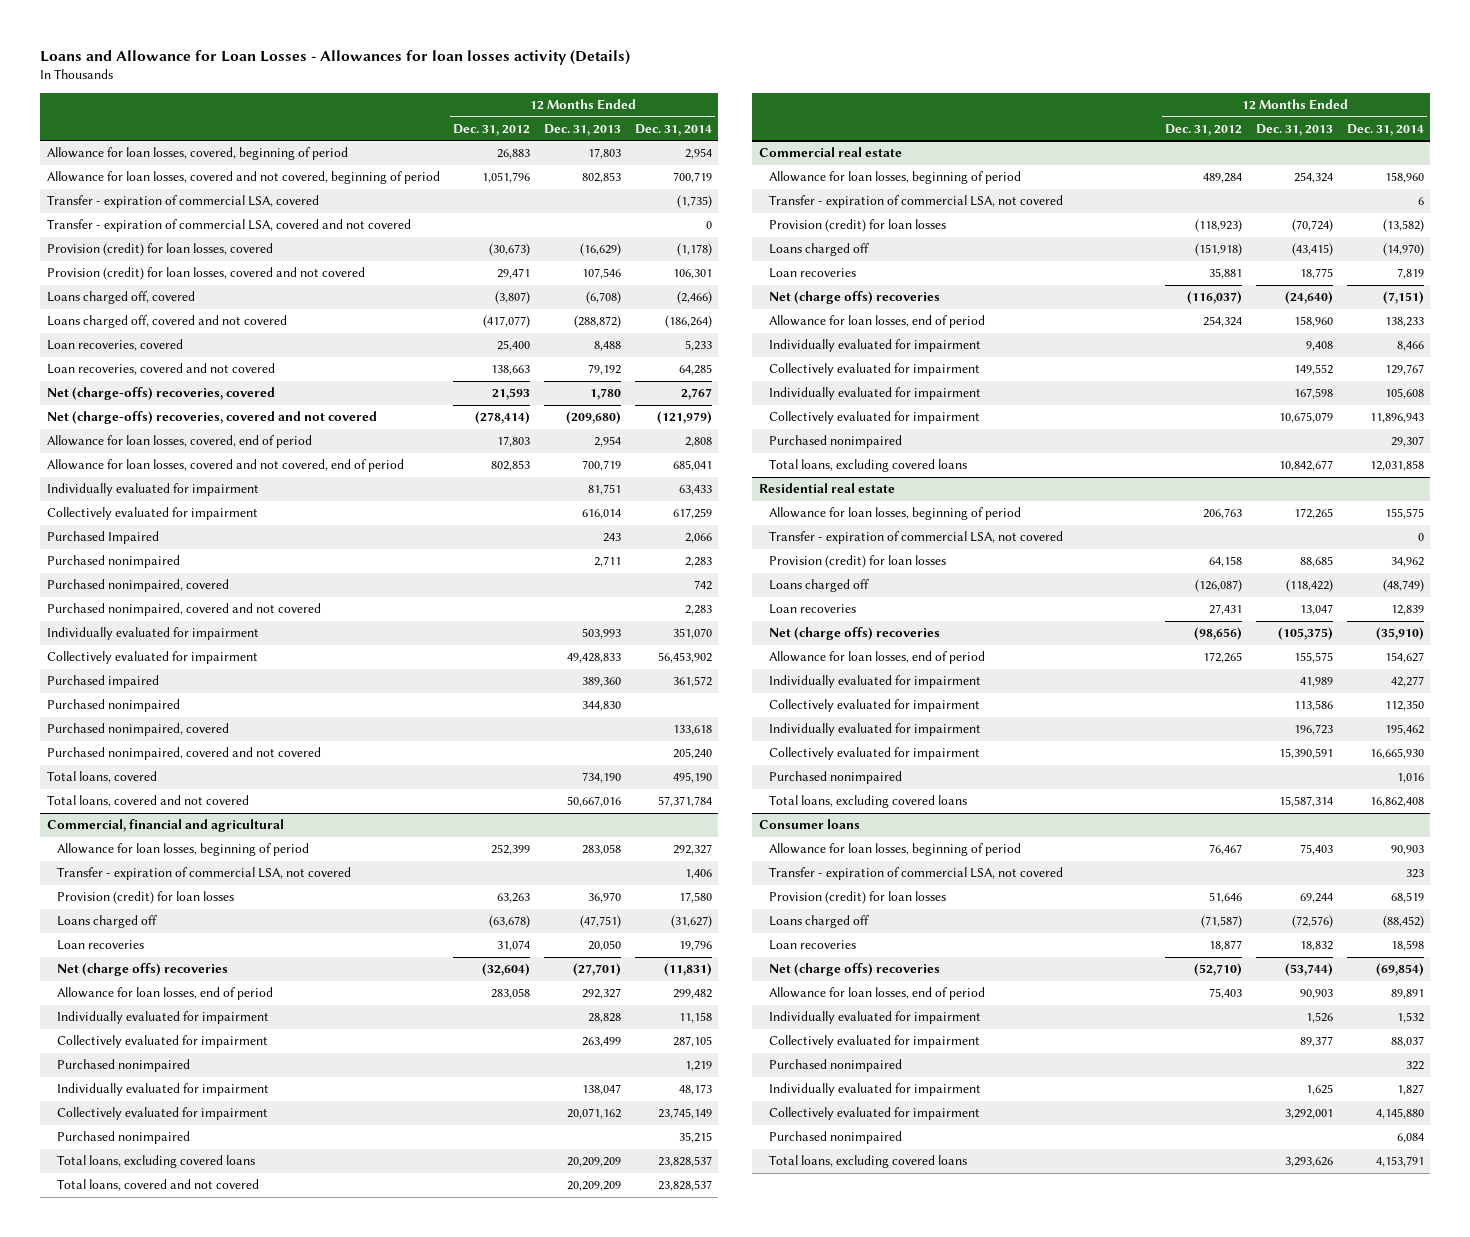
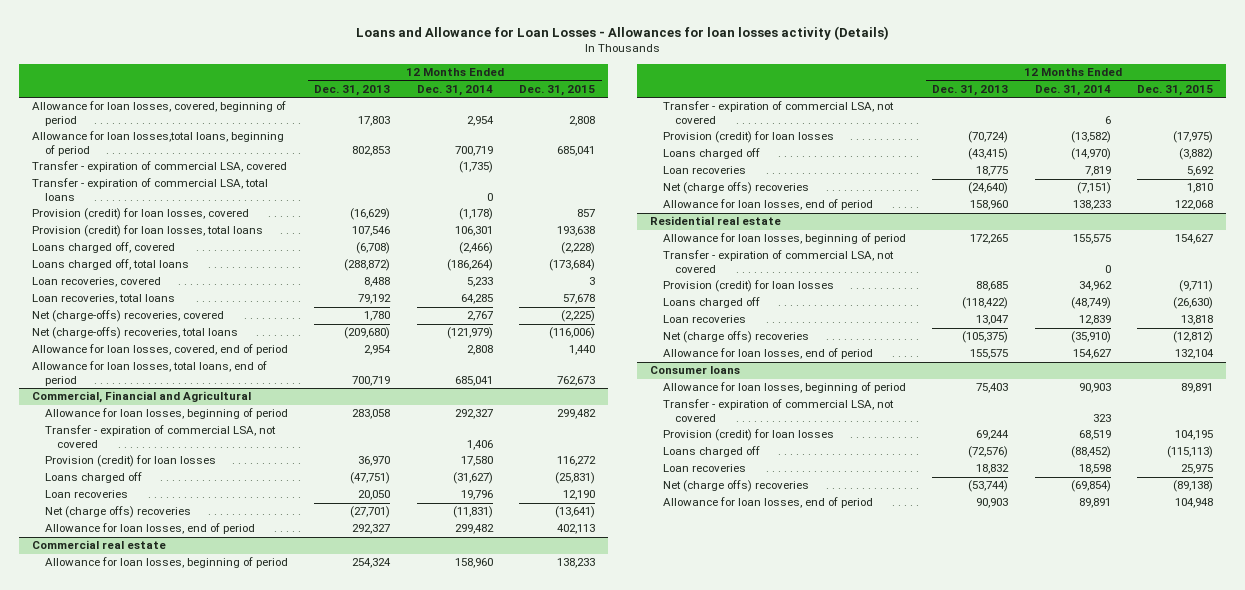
- | 12 Months Ended Dec. 31, 2012 | 12 Months Ended Dec. 31, 2013 | 12 Months Ended Dec. 31, 2014
+ | 12 Months Ended Dec. 31, 2013 | 12 Months Ended Dec. 31, 2014 | 12 Months Ended Dec. 31, 2015
- Allowance for loan losses, covered and not covered, beginning of period | 1,051,796 | 802,853 | 700,719
+ Allowance for loan losses,total loans, beginning of period | 802,853 | 700,719 | 685,041
- Transfer - expiration of commercial LSA, covered and not covered | | | 0
+ Transfer - expiration of commercial LSA, total loans | | 0 |
- Provision (credit) for loan losses, covered and not covered | 29,471 | 107,546 | 106,301
+ Provision (credit) for loan losses, total loans | 107,546 | 106,301 | 193,638
- Loans charged off, covered and not covered | (417,077) | (288,872) | (186,264)
+ Loans charged off, total loans | (288,872) | (186,264) | (173,684)
- Loan recoveries, covered and not covered | 138,663 | 79,192 | 64,285
+ Loan recoveries, total loans | 79,192 | 64,285 | 57,678
- Net (charge-offs) recoveries, covered and not covered | (278,414) | (209,680) | (121,979)
+ Net (charge-offs) recoveries, total loans | (209,680) | (121,979) | (116,006)
- Allowance for loan losses, covered and not covered, end of period | 802,853 | 700,719 | 685,041
- Individually evaluated for impairment | | 81,751 | 63,433
- Collectively evaluated for impairment | | 616,014 | 617,259
- Purchased Impaired | | 243 | 2,066
- Purchased nonimpaired | | 2,711 | 2,283
- Purchased nonimpaired, covered | | | 742
- Purchased nonimpaired, covered and not covered | | | 2,283
- Individually evaluated for impairment | | 503,993 | 351,070
- Collectively evaluated for impairment | | 49,428,833 | 56,453,902
- Purchased impaired | | 389,360 | 361,572
- Purchased nonimpaired | | 344,830 |
- Purchased nonimpaired, covered | | | 133,618
- Purchased nonimpaired, covered and not covered | | | 205,240
- Total loans, covered | | 734,190 | 495,190
- Total loans, covered and not covered | | 50,667,016 | 57,371,784
- Commercial, financial and agricultural
+ Allowance for loan losses, total loans, end of period | 700,719 | 685,041 | 762,673
+ Commercial, Financial and Agricultural
- Individually evaluated for impairment | | 28,828 | 11,158
- Collectively evaluated for impairment | | 263,499 | 287,105
- Purchased nonimpaired | | | 1,219
- Individually evaluated for impairment | | 138,047 | 48,173
- Collectively evaluated for impairment | | 20,071,162 | 23,745,149
- Purchased nonimpaired | | | 35,215
- Total loans, excluding covered loans | | 20,209,209 | 23,828,537
- Total loans, covered and not covered | | 20,209,209 | 23,828,537
@ Commercial real estate
- Individually evaluated for impairment | | 9,408 | 8,466
- Collectively evaluated for impairment | | 149,552 | 129,767
- Individually evaluated for impairment | | 167,598 | 105,608
- Collectively evaluated for impairment | | 10,675,079 | 11,896,943
- Purchased nonimpaired | | | 29,307
- Total loans, excluding covered loans | | 10,842,677 | 12,031,858
@ Residential real estate
- Individually evaluated for impairment | | 41,989 | 42,277
- Collectively evaluated for impairment | | 113,586 | 112,350
- Individually evaluated for impairment | | 196,723 | 195,462
- Collectively evaluated for impairment | | 15,390,591 | 16,665,930
- Purchased nonimpaired | | | 1,016
- Total loans, excluding covered loans | | 15,587,314 | 16,862,408
@ Consumer loans
- Individually evaluated for impairment | | 1,526 | 1,532
- Collectively evaluated for impairment | | 89,377 | 88,037
- Purchased nonimpaired | | | 322
- Individually evaluated for impairment | | 1,625 | 1,827
- Collectively evaluated for impairment | | 3,292,001 | 4,145,880
- Purchased nonimpaired | | | 6,084
- Total loans, excluding covered loans | | 3,293,626 | 4,153,791

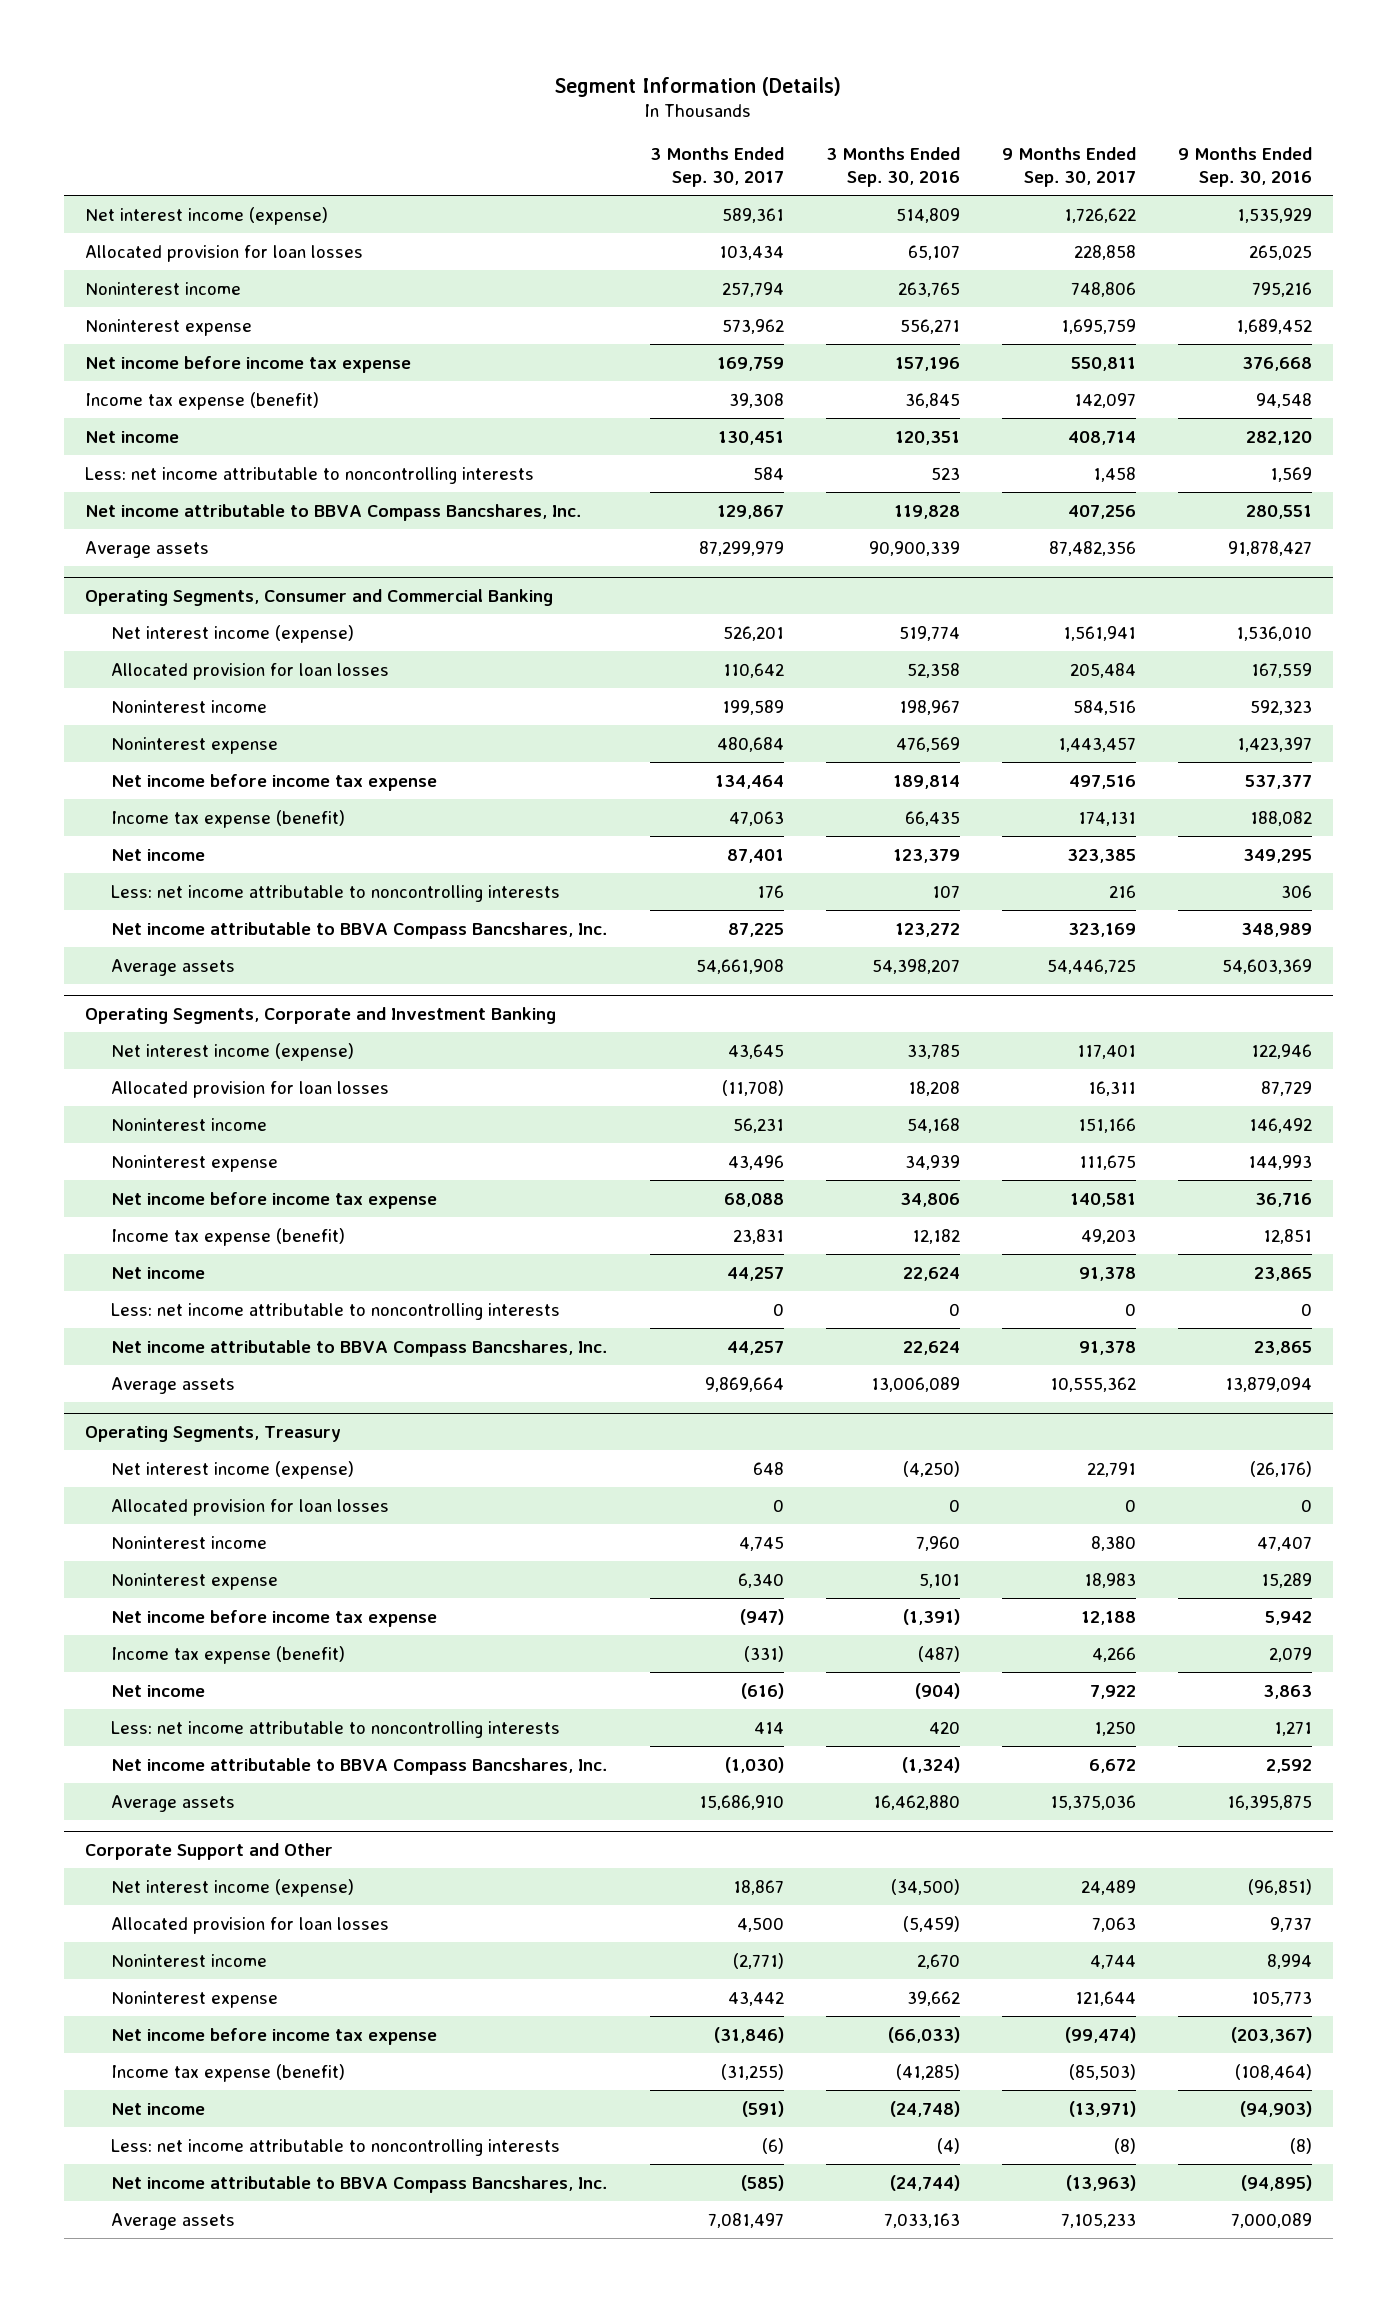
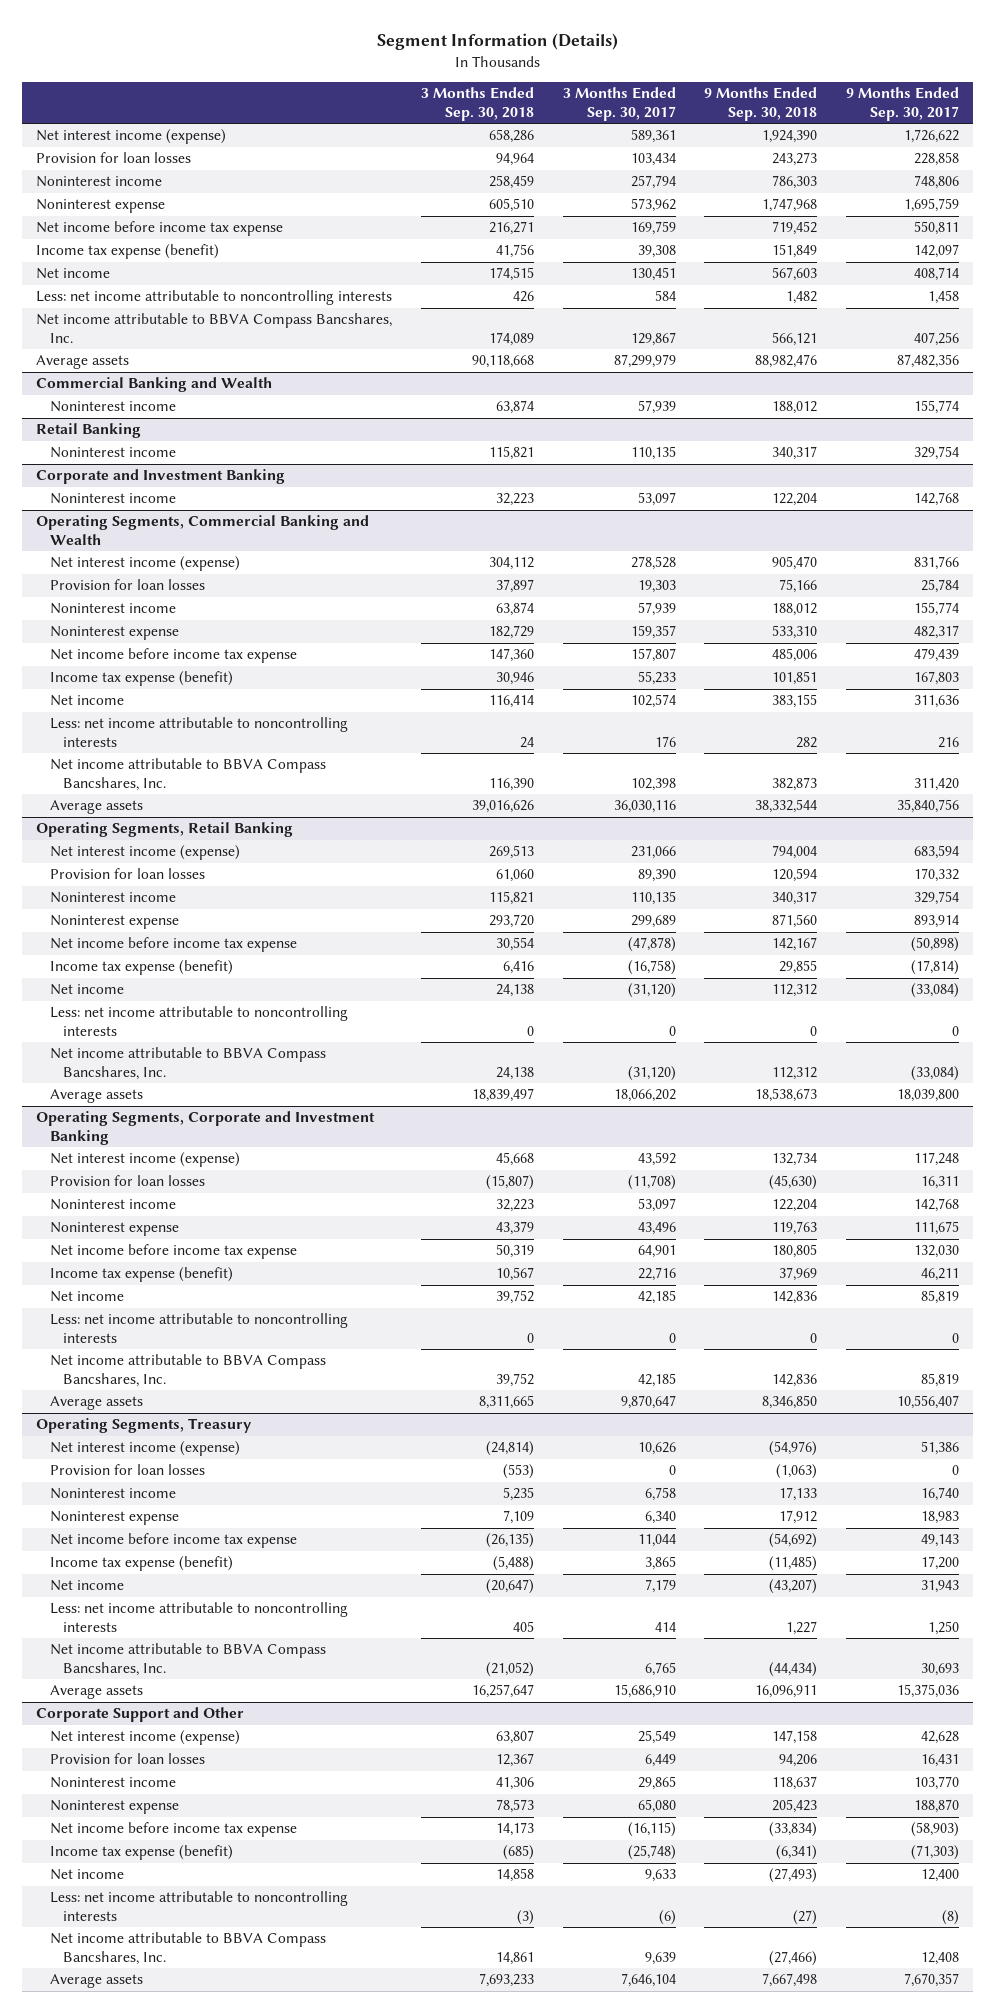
- | 3 Months Ended Sep. 30, 2017 | 3 Months Ended Sep. 30, 2016 | 9 Months Ended Sep. 30, 2017 | 9 Months Ended Sep. 30, 2016
+ | 3 Months Ended Sep. 30, 2018 | 3 Months Ended Sep. 30, 2017 | 9 Months Ended Sep. 30, 2018 | 9 Months Ended Sep. 30, 2017
- Allocated provision for loan losses | 103,434 | 65,107 | 228,858 | 265,025
+ Provision for loan losses | 94,964 | 103,434 | 243,273 | 228,858
- Operating Segments, Consumer and Commercial Banking
- Net interest income (expense) | 526,201 | 519,774 | 1,561,941 | 1,536,010
- Allocated provision for loan losses | 110,642 | 52,358 | 205,484 | 167,559
- Noninterest income | 199,589 | 198,967 | 584,516 | 592,323
- Noninterest expense | 480,684 | 476,569 | 1,443,457 | 1,423,397
- Net income before income tax expense | 134,464 | 189,814 | 497,516 | 537,377
- Income tax expense (benefit) | 47,063 | 66,435 | 174,131 | 188,082
- Net income | 87,401 | 123,379 | 323,385 | 349,295
+ Commercial Banking and Wealth
+ Noninterest income | 63,874 | 57,939 | 188,012 | 155,774
+ Retail Banking
+ Noninterest income | 115,821 | 110,135 | 340,317 | 329,754
+ Corporate and Investment Banking
+ Noninterest income | 32,223 | 53,097 | 122,204 | 142,768
+ Operating Segments, Commercial Banking and Wealth
+ Net interest income (expense) | 304,112 | 278,528 | 905,470 | 831,766
+ Provision for loan losses | 37,897 | 19,303 | 75,166 | 25,784
+ Noninterest income | 63,874 | 57,939 | 188,012 | 155,774
+ Noninterest expense | 182,729 | 159,357 | 533,310 | 482,317
+ Net income before income tax expense | 147,360 | 157,807 | 485,006 | 479,439
+ Income tax expense (benefit) | 30,946 | 55,233 | 101,851 | 167,803
+ Net income | 116,414 | 102,574 | 383,155 | 311,636
- Net income attributable to BBVA Compass Bancshares, Inc. | 87,225 | 123,272 | 323,169 | 348,989
- Average assets | 54,661,908 | 54,398,207 | 54,446,725 | 54,603,369
+ Net income attributable to BBVA Compass Bancshares, Inc. | 116,390 | 102,398 | 382,873 | 311,420
+ Average assets | 39,016,626 | 36,030,116 | 38,332,544 | 35,840,756
+ Operating Segments, Retail Banking
+ Net interest income (expense) | 269,513 | 231,066 | 794,004 | 683,594
+ Provision for loan losses | 61,060 | 89,390 | 120,594 | 170,332
+ Noninterest income | 115,821 | 110,135 | 340,317 | 329,754
+ Noninterest expense | 293,720 | 299,689 | 871,560 | 893,914
+ Net income before income tax expense | 30,554 | (47,878) | 142,167 | (50,898)
+ Income tax expense (benefit) | 6,416 | (16,758) | 29,855 | (17,814)
+ Net income | 24,138 | (31,120) | 112,312 | (33,084)
+ Less: net income attributable to noncontrolling interests | 0 | 0 | 0 | 0
+ Net income attributable to BBVA Compass Bancshares, Inc. | 24,138 | (31,120) | 112,312 | (33,084)
+ Average assets | 18,839,497 | 18,066,202 | 18,538,673 | 18,039,800
@ Operating Segments, Corporate and Investment Banking
- Net interest income (expense) | 43,645 | 33,785 | 117,401 | 122,946
- Allocated provision for loan losses | (11,708) | 18,208 | 16,311 | 87,729
- Noninterest income | 56,231 | 54,168 | 151,166 | 146,492
+ Net interest income (expense) | 45,668 | 43,592 | 132,734 | 117,248
+ Provision for loan losses | (15,807) | (11,708) | (45,630) | 16,311
+ Noninterest income | 32,223 | 53,097 | 122,204 | 142,768
- Net income before income tax expense | 68,088 | 34,806 | 140,581 | 36,716
- Income tax expense (benefit) | 23,831 | 12,182 | 49,203 | 12,851
- Net income | 44,257 | 22,624 | 91,378 | 23,865
+ Net income before income tax expense | 50,319 | 64,901 | 180,805 | 132,030
+ Income tax expense (benefit) | 10,567 | 22,716 | 37,969 | 46,211
+ Net income | 39,752 | 42,185 | 142,836 | 85,819
- Net income attributable to BBVA Compass Bancshares, Inc. | 44,257 | 22,624 | 91,378 | 23,865
- Average assets | 9,869,664 | 13,006,089 | 10,555,362 | 13,879,094
+ Net income attributable to BBVA Compass Bancshares, Inc. | 39,752 | 42,185 | 142,836 | 85,819
+ Average assets | 8,311,665 | 9,870,647 | 8,346,850 | 10,556,407
@ Operating Segments, Treasury
- Net interest income (expense) | 648 | (4,250) | 22,791 | (26,176)
- Allocated provision for loan losses | 0 | 0 | 0 | 0
- Noninterest income | 4,745 | 7,960 | 8,380 | 47,407
+ Net interest income (expense) | (24,814) | 10,626 | (54,976) | 51,386
+ Provision for loan losses | (553) | 0 | (1,063) | 0
+ Noninterest income | 5,235 | 6,758 | 17,133 | 16,740
- Net income before income tax expense | (947) | (1,391) | 12,188 | 5,942
- Income tax expense (benefit) | (331) | (487) | 4,266 | 2,079
- Net income | (616) | (904) | 7,922 | 3,863
+ Net income before income tax expense | (26,135) | 11,044 | (54,692) | 49,143
+ Income tax expense (benefit) | (5,488) | 3,865 | (11,485) | 17,200
+ Net income | (20,647) | 7,179 | (43,207) | 31,943
- Net income attributable to BBVA Compass Bancshares, Inc. | (1,030) | (1,324) | 6,672 | 2,592
+ Net income attributable to BBVA Compass Bancshares, Inc. | (21,052) | 6,765 | (44,434) | 30,693
@ Corporate Support and Other
- Net interest income (expense) | 18,867 | (34,500) | 24,489 | (96,851)
- Allocated provision for loan losses | 4,500 | (5,459) | 7,063 | 9,737
- Noninterest income | (2,771) | 2,670 | 4,744 | 8,994
- Noninterest expense | 43,442 | 39,662 | 121,644 | 105,773
- Net income before income tax expense | (31,846) | (66,033) | (99,474) | (203,367)
- Income tax expense (benefit) | (31,255) | (41,285) | (85,503) | (108,464)
- Net income | (591) | (24,748) | (13,971) | (94,903)
+ Net interest income (expense) | 63,807 | 25,549 | 147,158 | 42,628
+ Provision for loan losses | 12,367 | 6,449 | 94,206 | 16,431
+ Noninterest income | 41,306 | 29,865 | 118,637 | 103,770
+ Noninterest expense | 78,573 | 65,080 | 205,423 | 188,870
+ Net income before income tax expense | 14,173 | (16,115) | (33,834) | (58,903)
+ Income tax expense (benefit) | (685) | (25,748) | (6,341) | (71,303)
+ Net income | 14,858 | 9,633 | (27,493) | 12,400
- Net income attributable to BBVA Compass Bancshares, Inc. | (585) | (24,744) | (13,963) | (94,895)
- Average assets | 7,081,497 | 7,033,163 | 7,105,233 | 7,000,089
+ Net income attributable to BBVA Compass Bancshares, Inc. | 14,861 | 9,639 | (27,466) | 12,408
+ Average assets | 7,693,233 | 7,646,104 | 7,667,498 | 7,670,357

